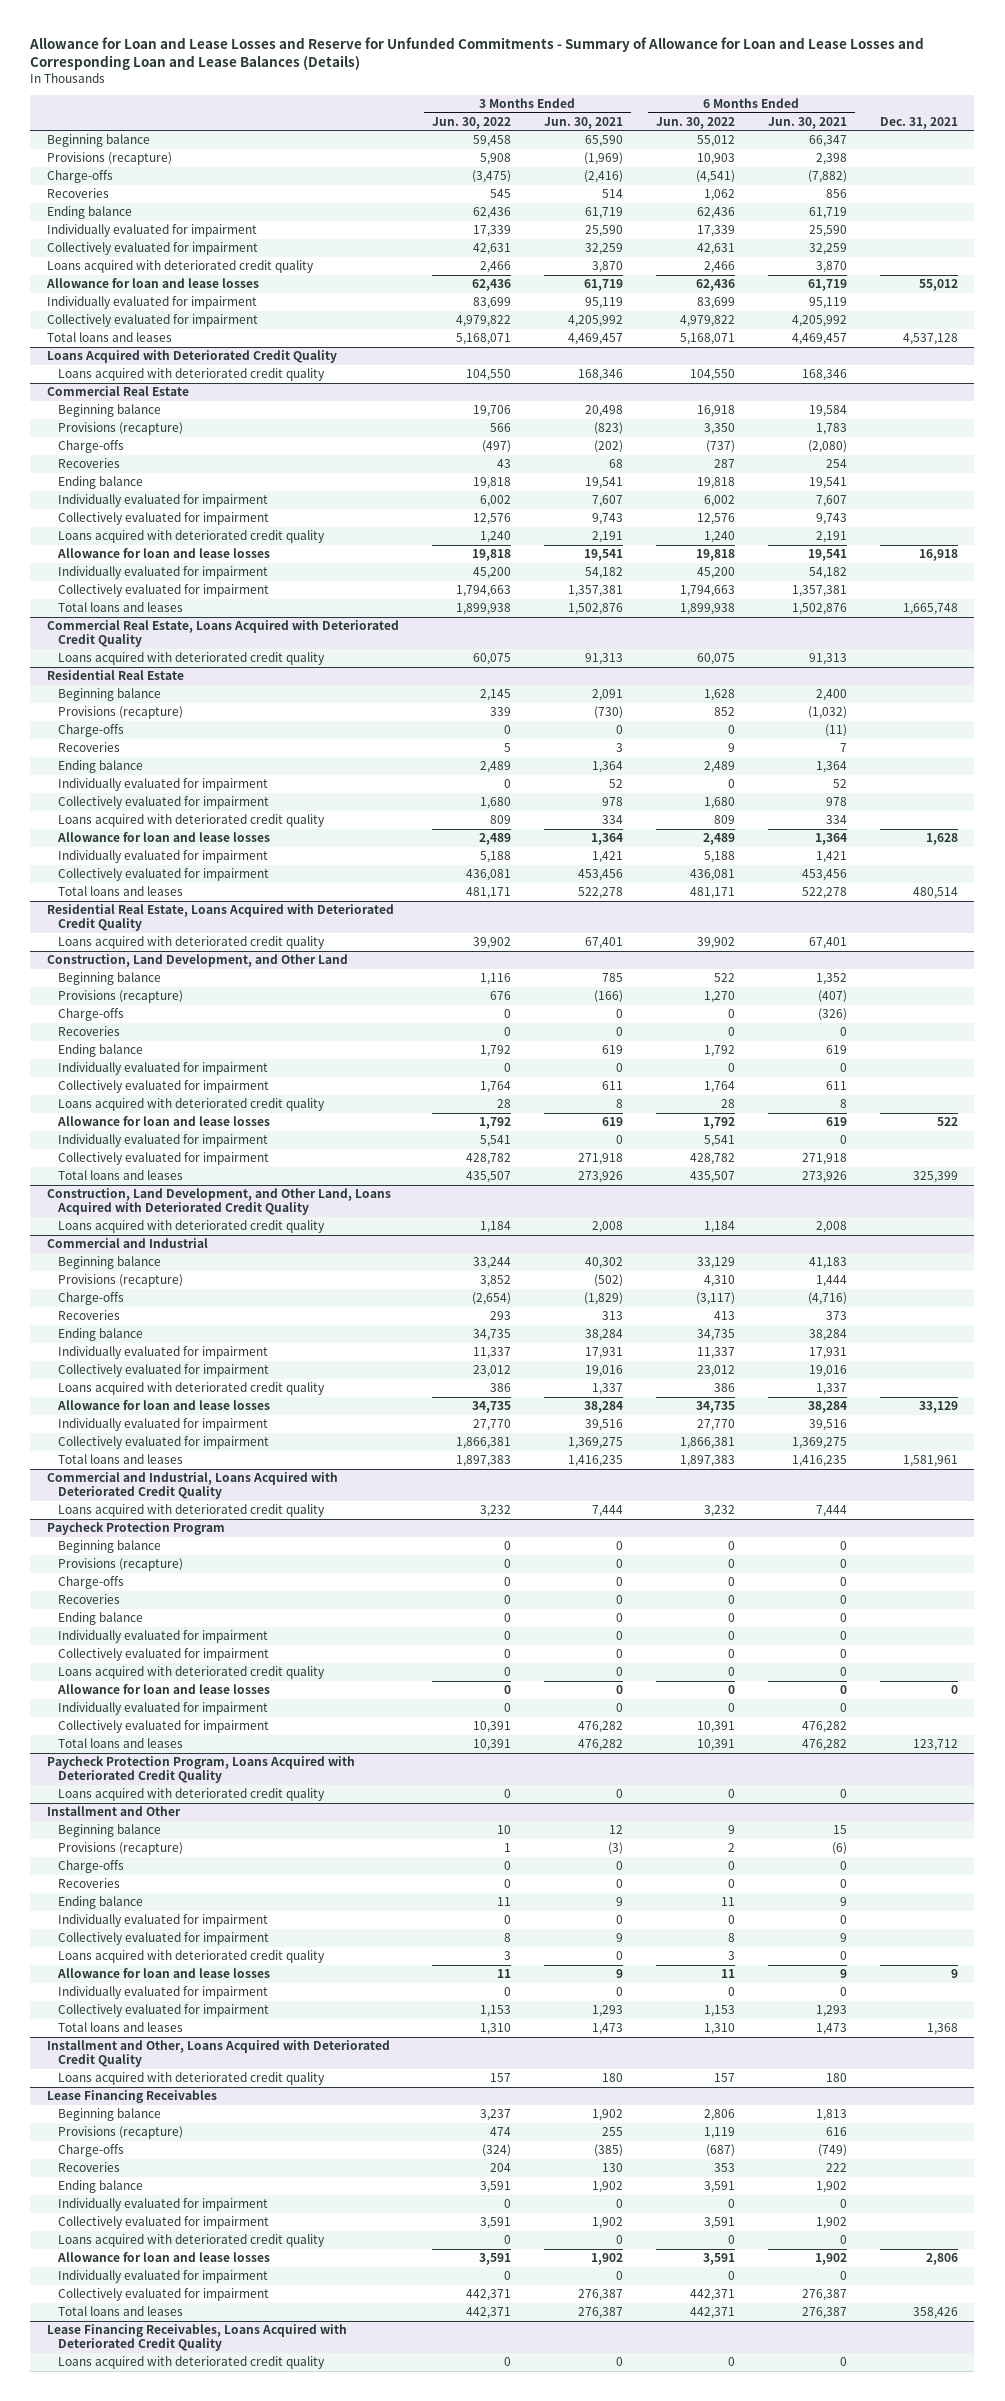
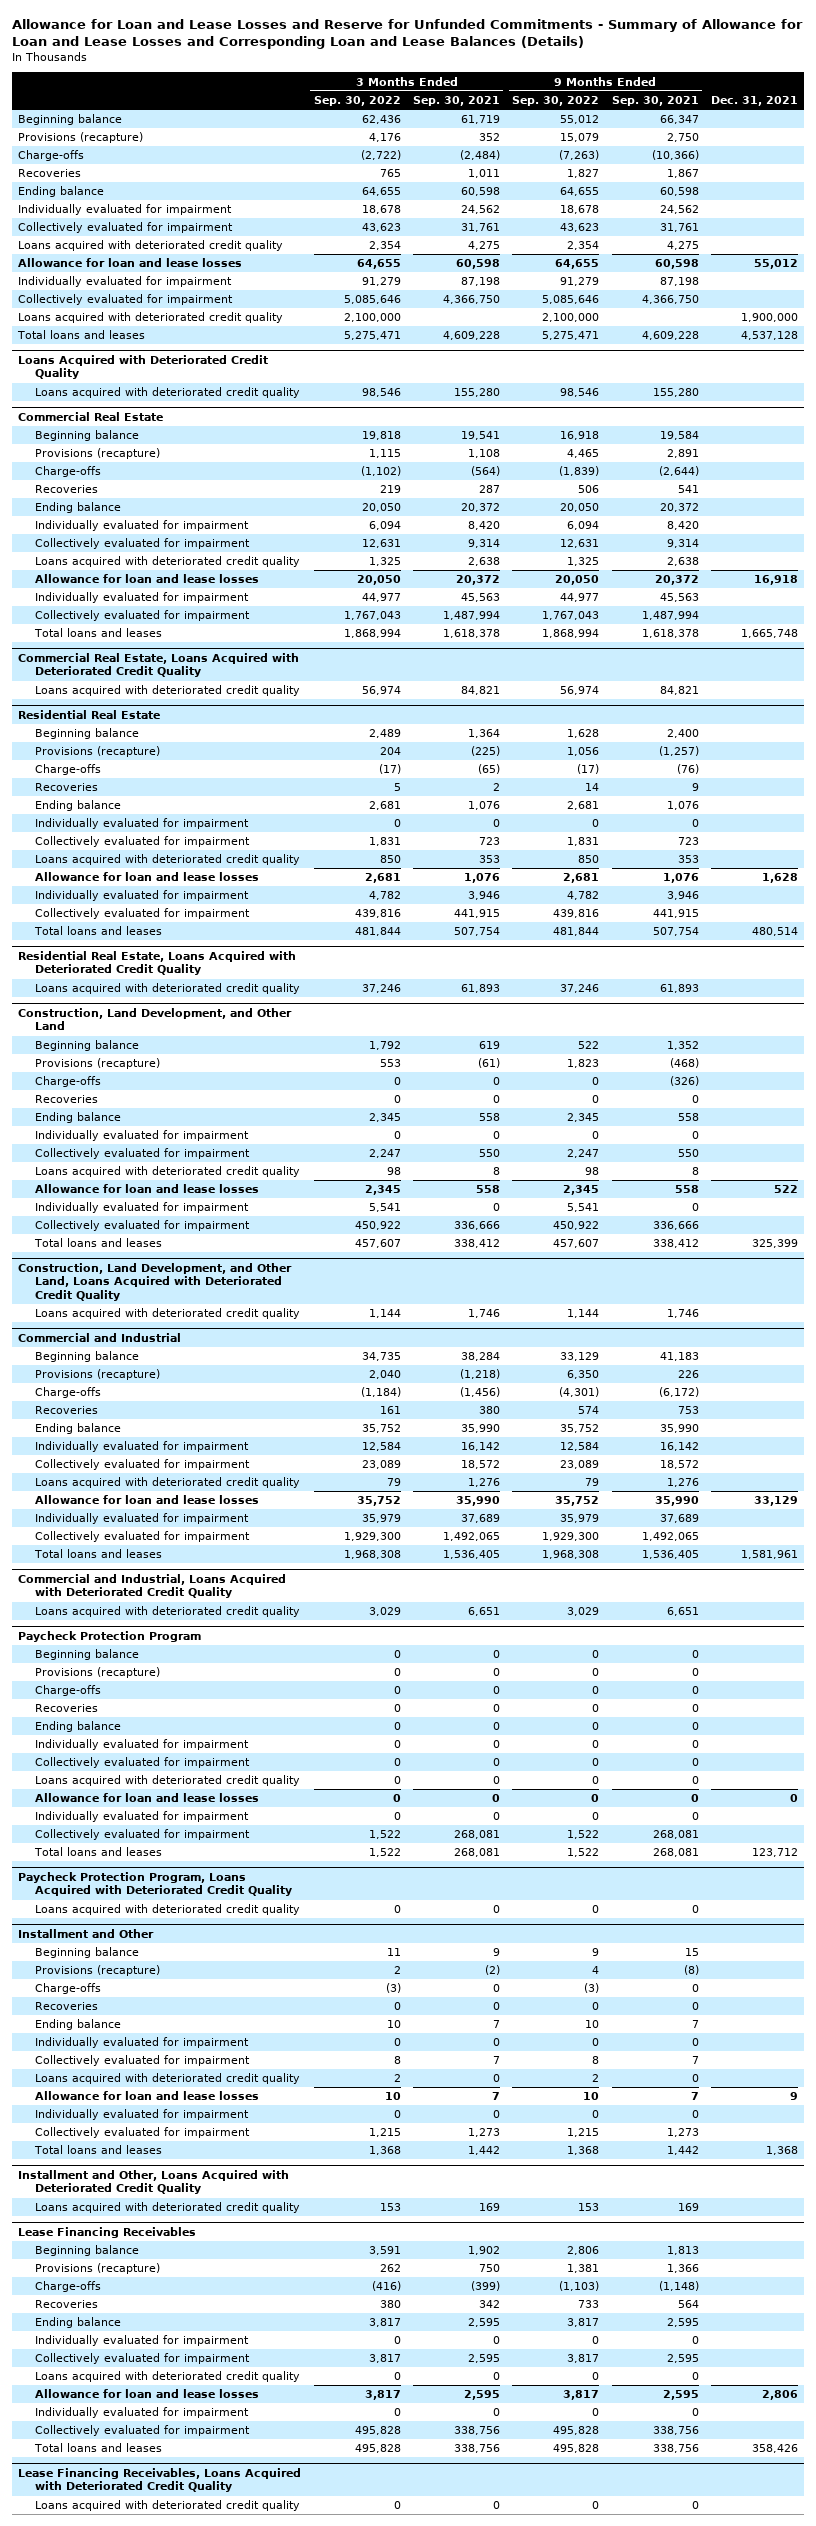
- | 3 Months Ended Jun. 30, 2022 | 3 Months Ended Jun. 30, 2021 | 6 Months Ended Jun. 30, 2022 | 6 Months Ended Jun. 30, 2021 | Dec. 31, 2021
+ | 3 Months Ended Sep. 30, 2022 | 3 Months Ended Sep. 30, 2021 | 9 Months Ended Sep. 30, 2022 | 9 Months Ended Sep. 30, 2021 | Dec. 31, 2021
+ Loans acquired with deteriorated credit quality | 2,100,000 | | 2,100,000 | | 1,900,000

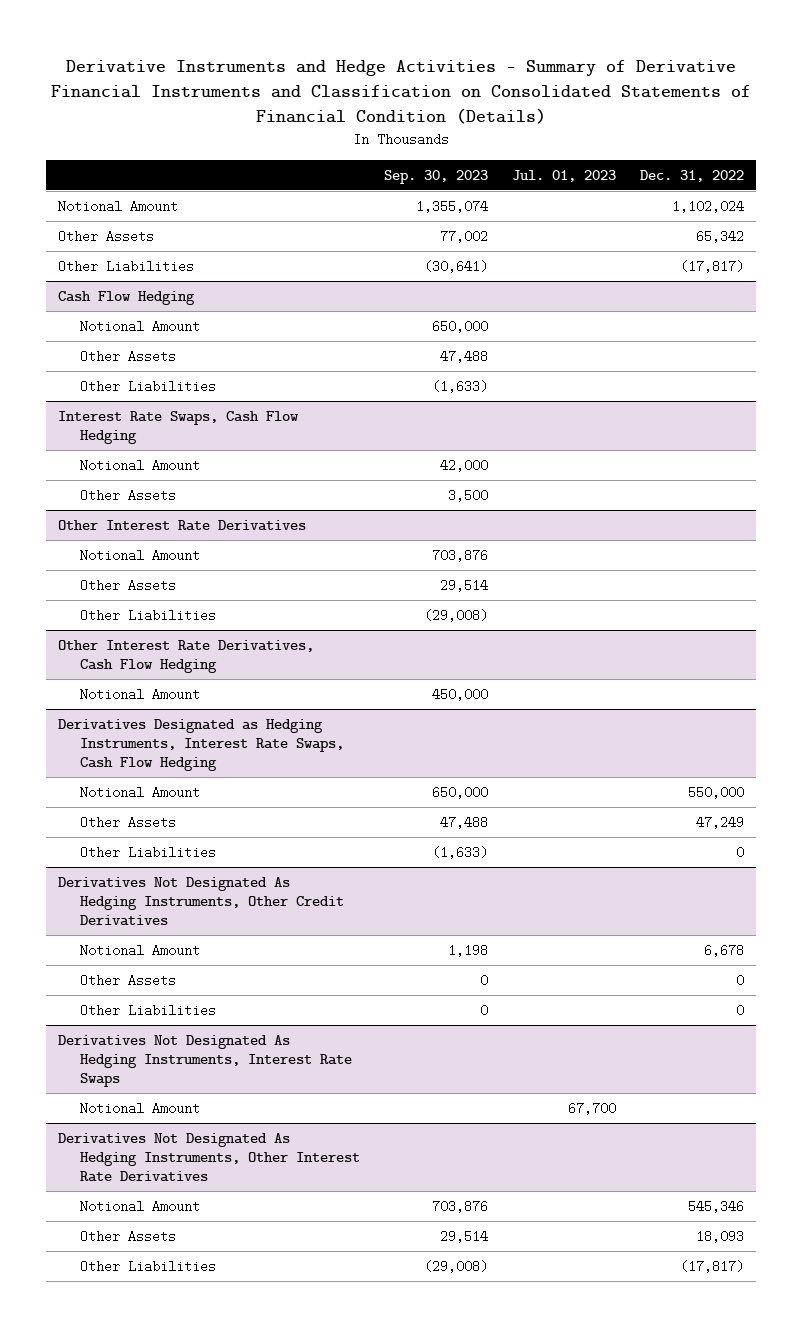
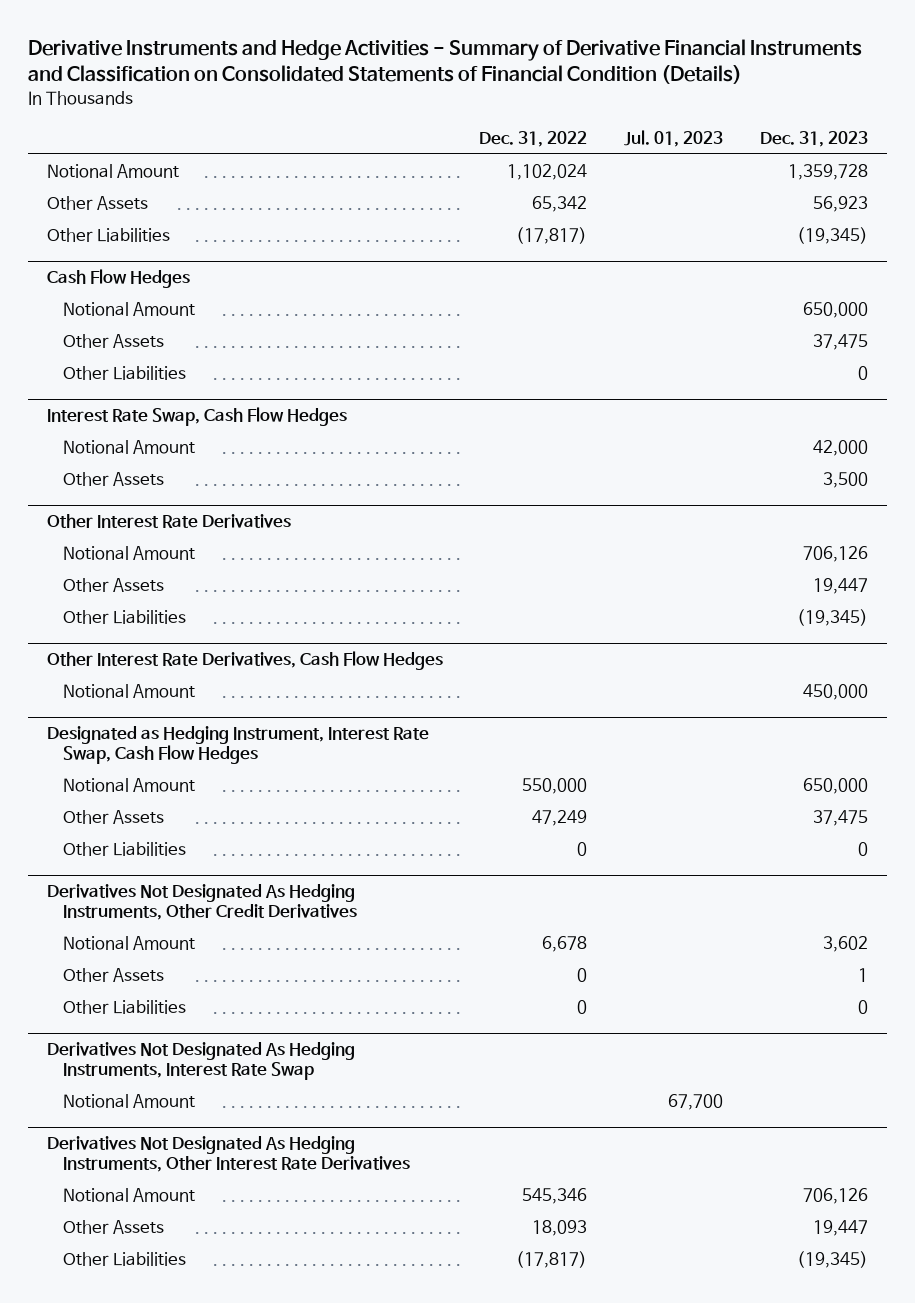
- | Sep. 30, 2023 | Jul. 01, 2023 | Dec. 31, 2022
+ | Dec. 31, 2022 | Jul. 01, 2023 | Dec. 31, 2023
- Cash Flow Hedging
+ Cash Flow Hedges
- Interest Rate Swaps, Cash Flow Hedging
+ Interest Rate Swap, Cash Flow Hedges
- Other Interest Rate Derivatives, Cash Flow Hedging
+ Other Interest Rate Derivatives, Cash Flow Hedges
- Derivatives Designated as Hedging Instruments, Interest Rate Swaps, Cash Flow Hedging
+ Designated as Hedging Instrument, Interest Rate Swap, Cash Flow Hedges
- Derivatives Not Designated As Hedging Instruments, Interest Rate Swaps
+ Derivatives Not Designated As Hedging Instruments, Interest Rate Swap

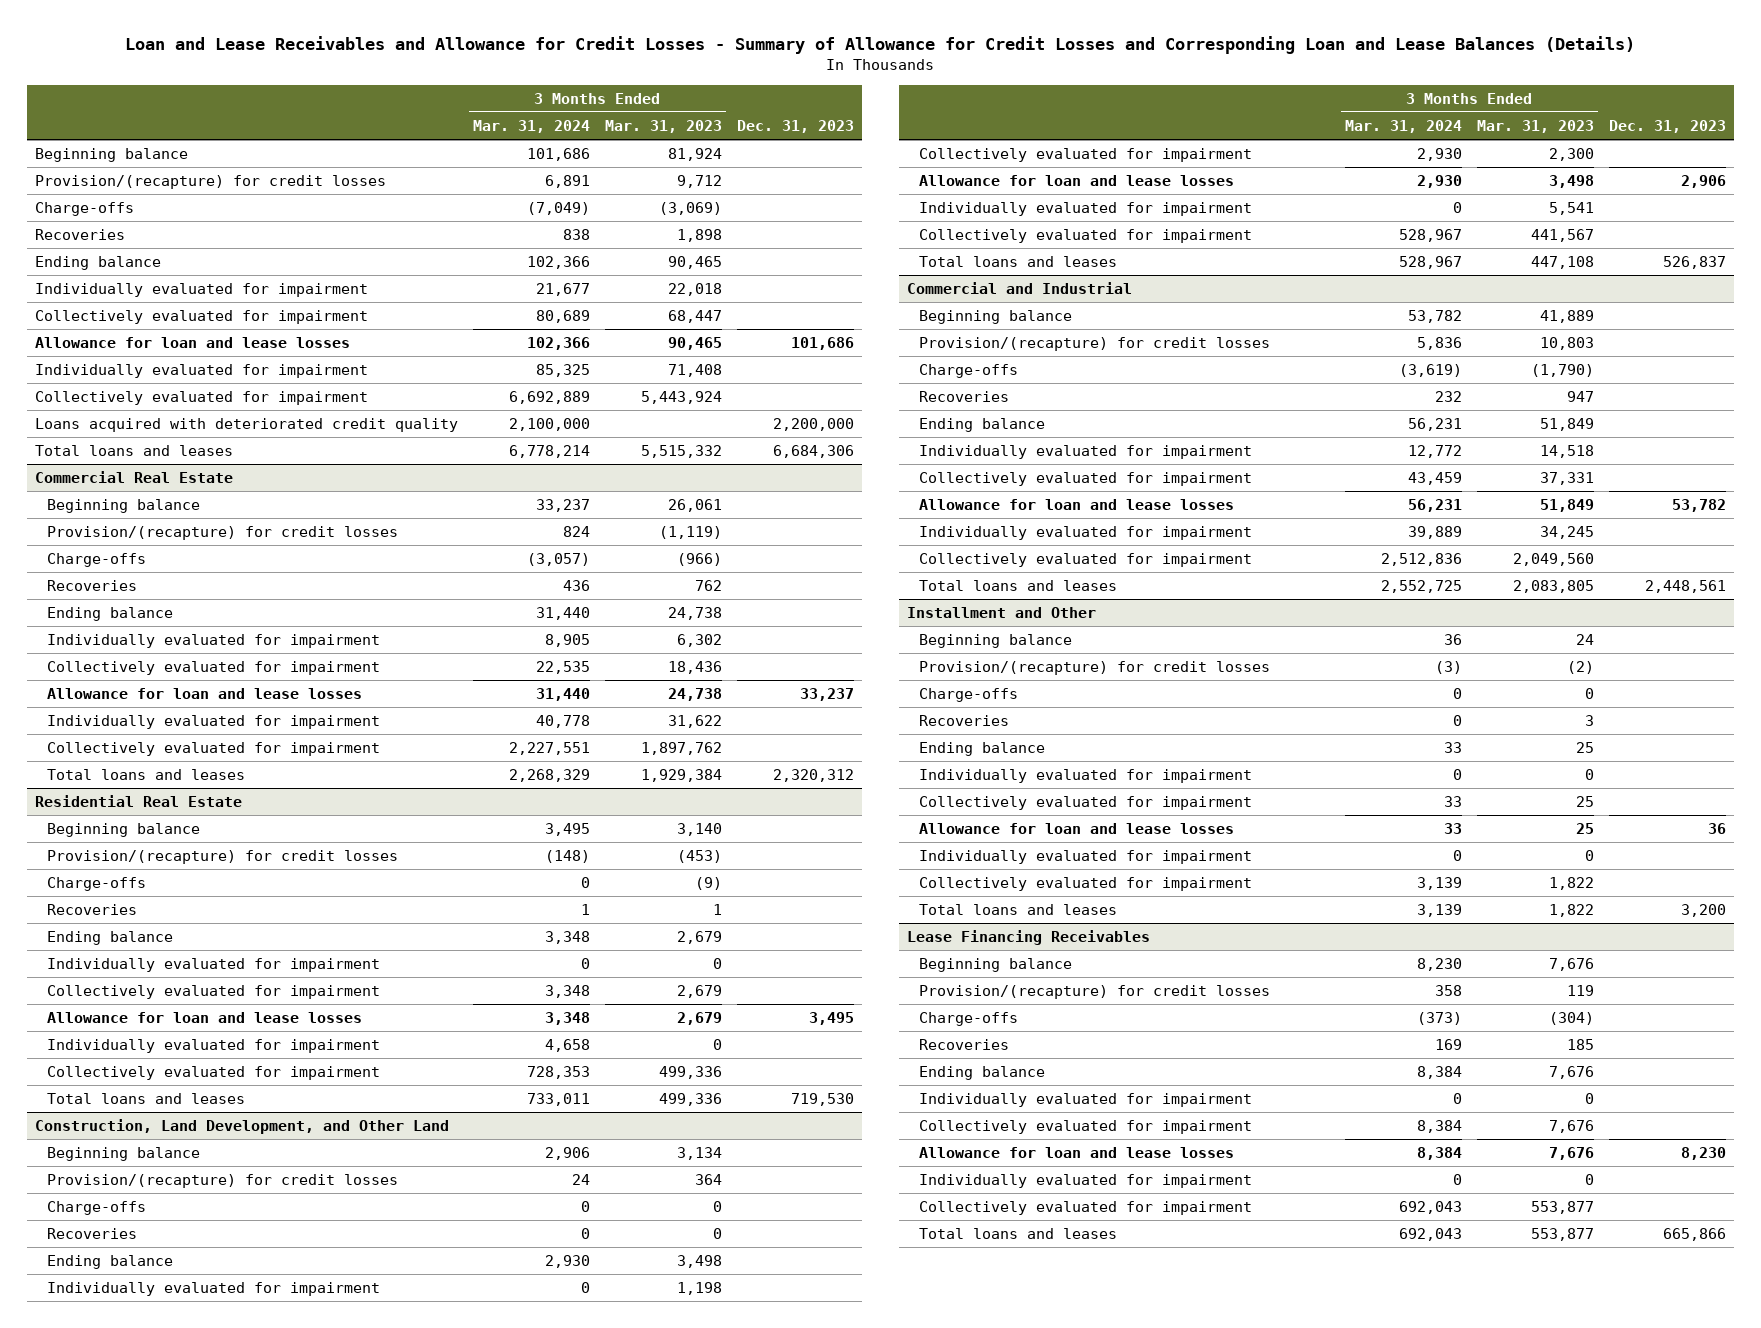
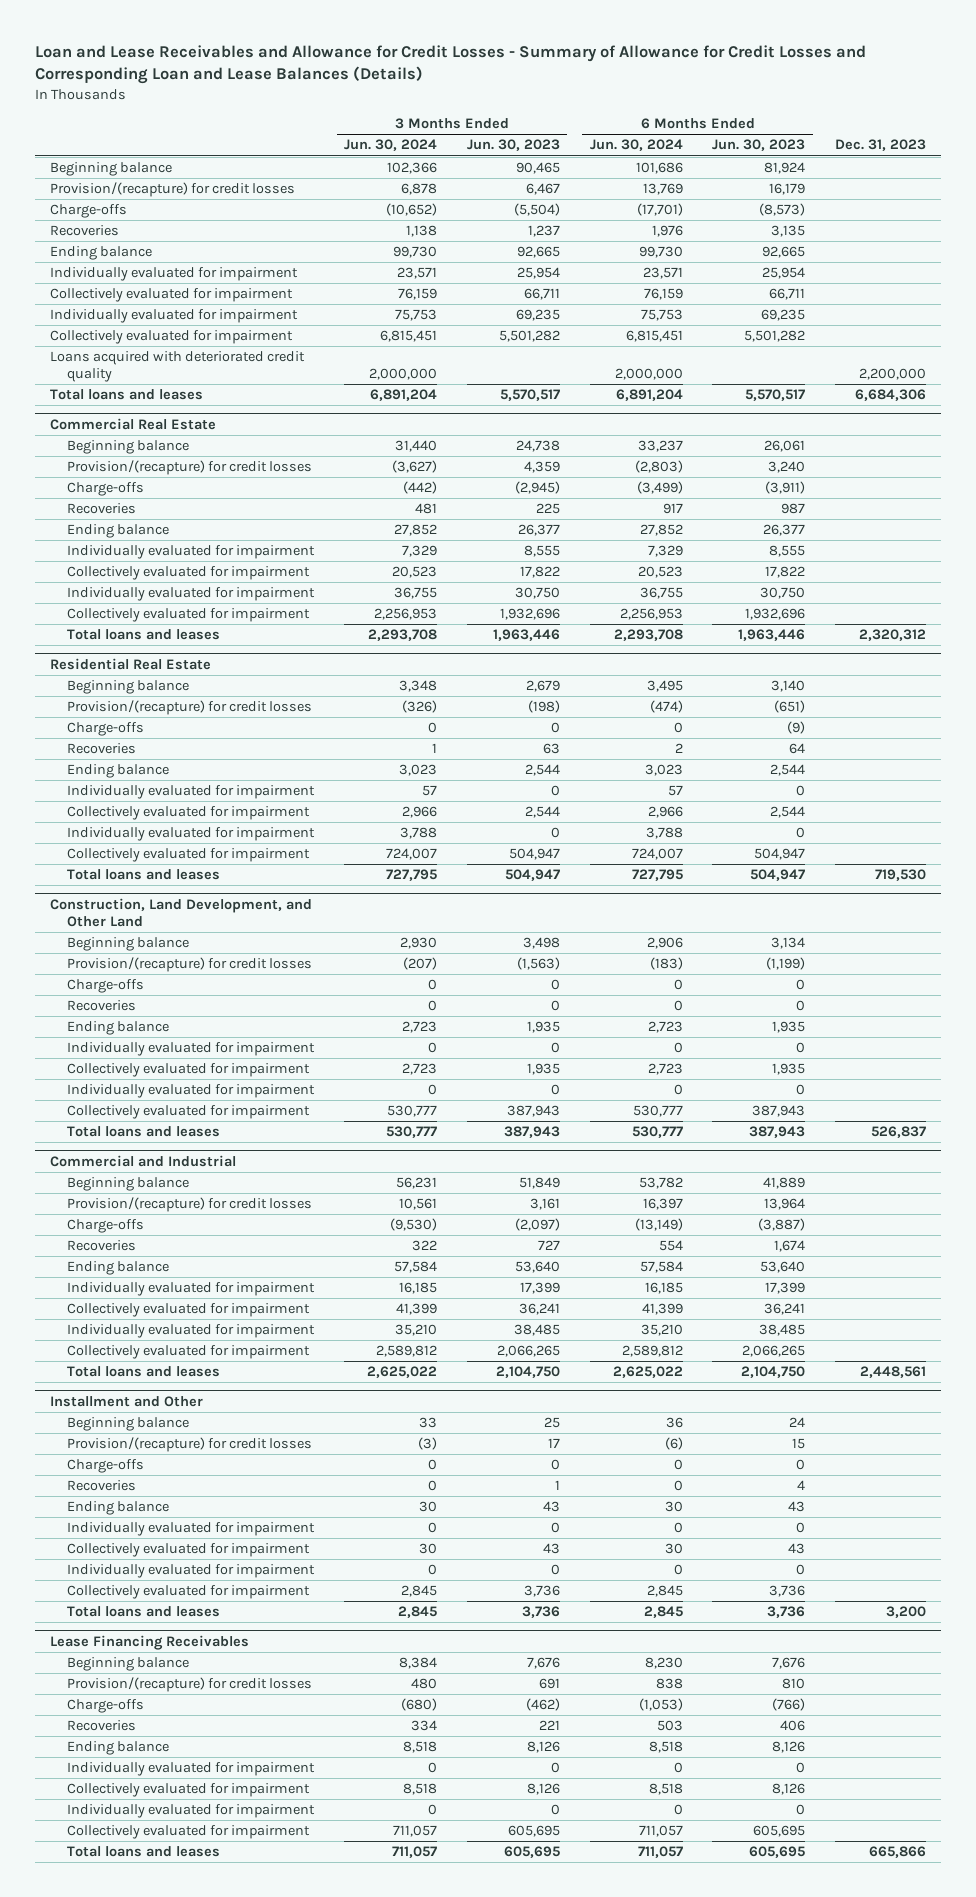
- | 3 Months Ended Mar. 31, 2024 | 3 Months Ended Mar. 31, 2023 | Dec. 31, 2023
+ | 3 Months Ended Jun. 30, 2024 | 3 Months Ended Jun. 30, 2023 | 6 Months Ended Jun. 30, 2024 | 6 Months Ended Jun. 30, 2023 | Dec. 31, 2023
- Allowance for loan and lease losses | 102,366 | 90,465 | 101,686
@ Commercial Real Estate
- Allowance for loan and lease losses | 31,440 | 24,738 | 33,237
@ Residential Real Estate
- Allowance for loan and lease losses | 3,348 | 2,679 | 3,495
@ Construction, Land Development, and Other Land
- Allowance for loan and lease losses | 2,930 | 3,498 | 2,906
@ Commercial and Industrial
- Allowance for loan and lease losses | 56,231 | 51,849 | 53,782
@ Installment and Other
- Allowance for loan and lease losses | 33 | 25 | 36
@ Lease Financing Receivables
- Allowance for loan and lease losses | 8,384 | 7,676 | 8,230

